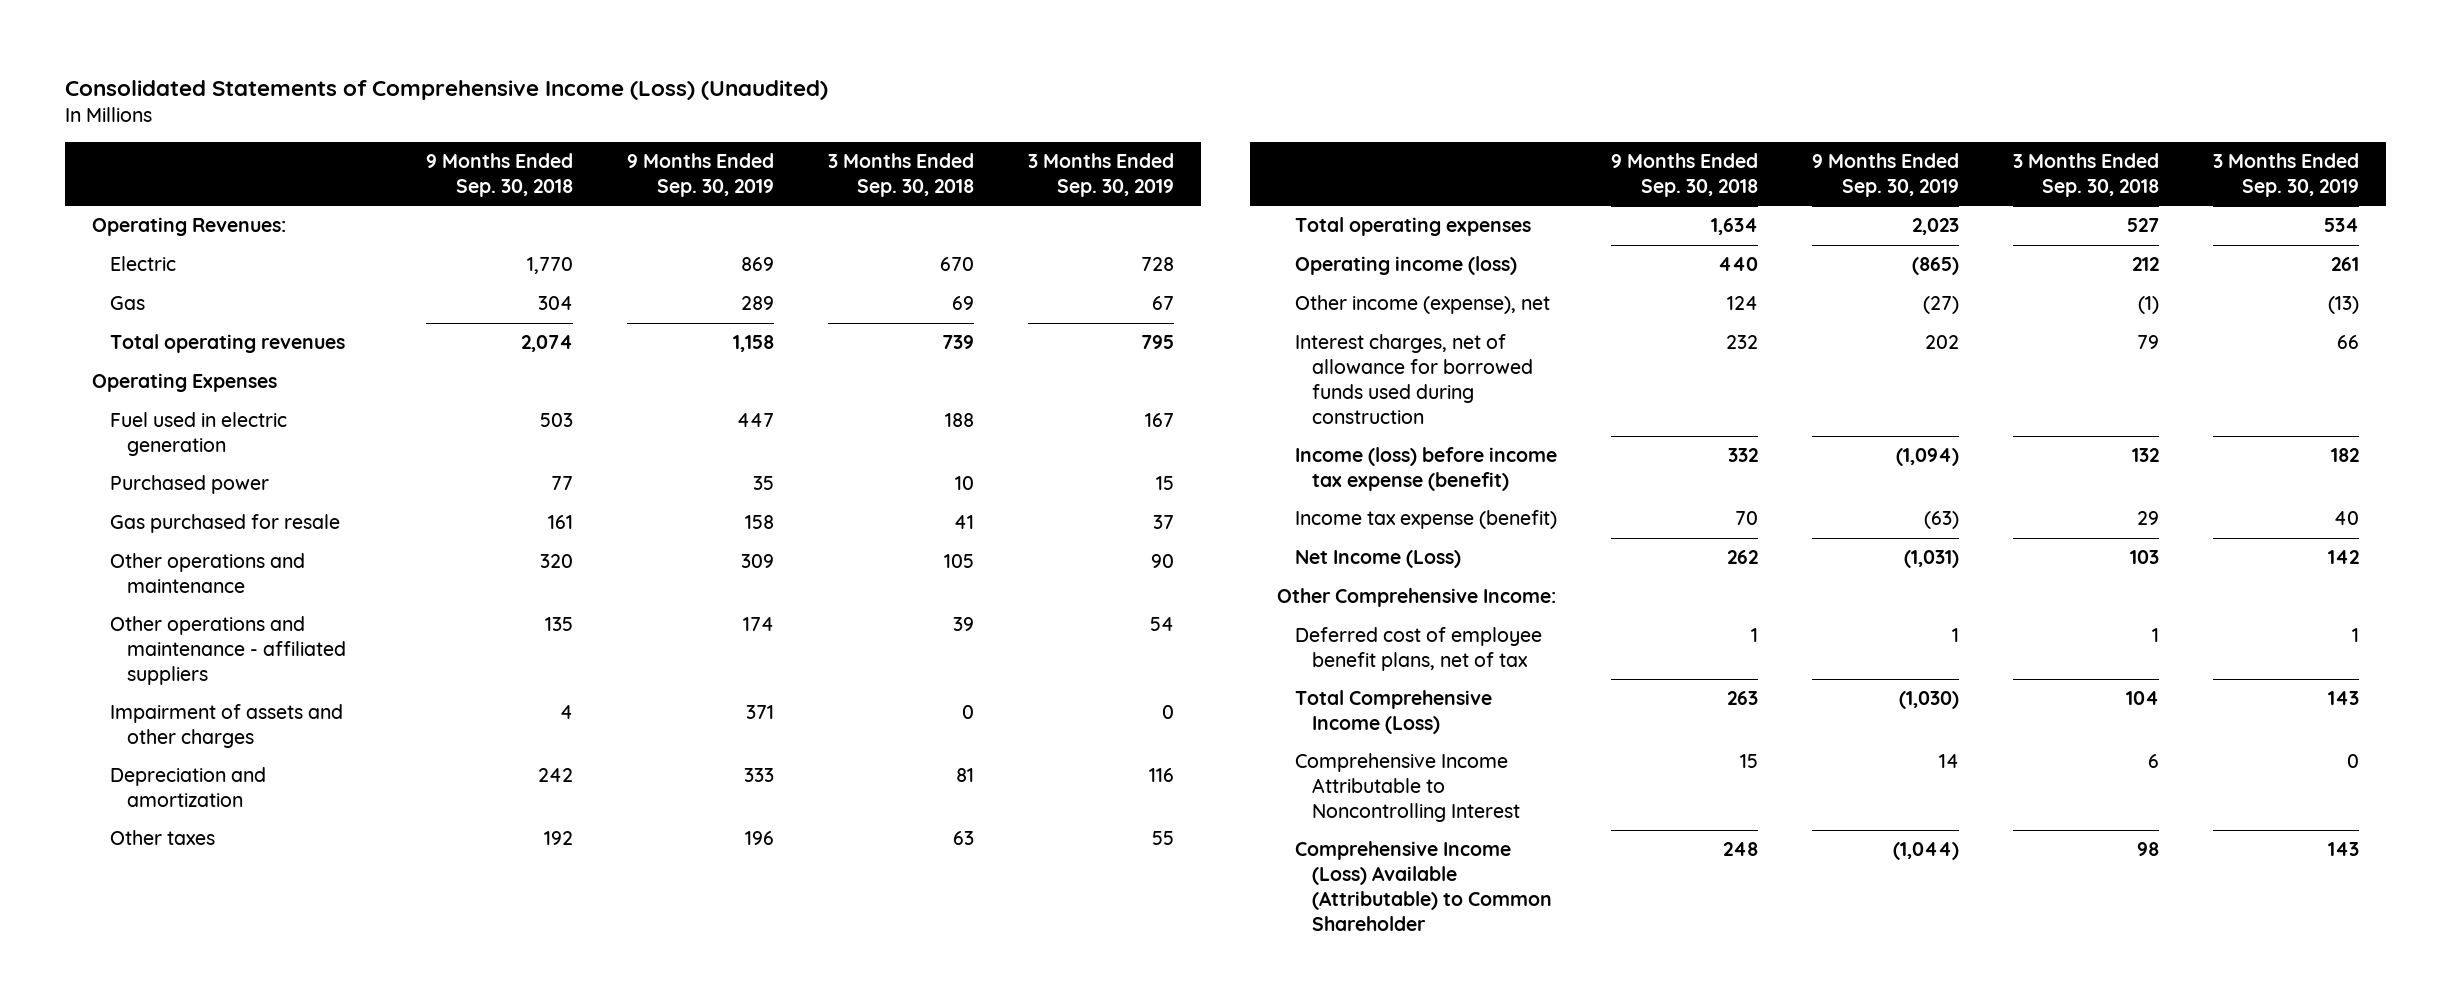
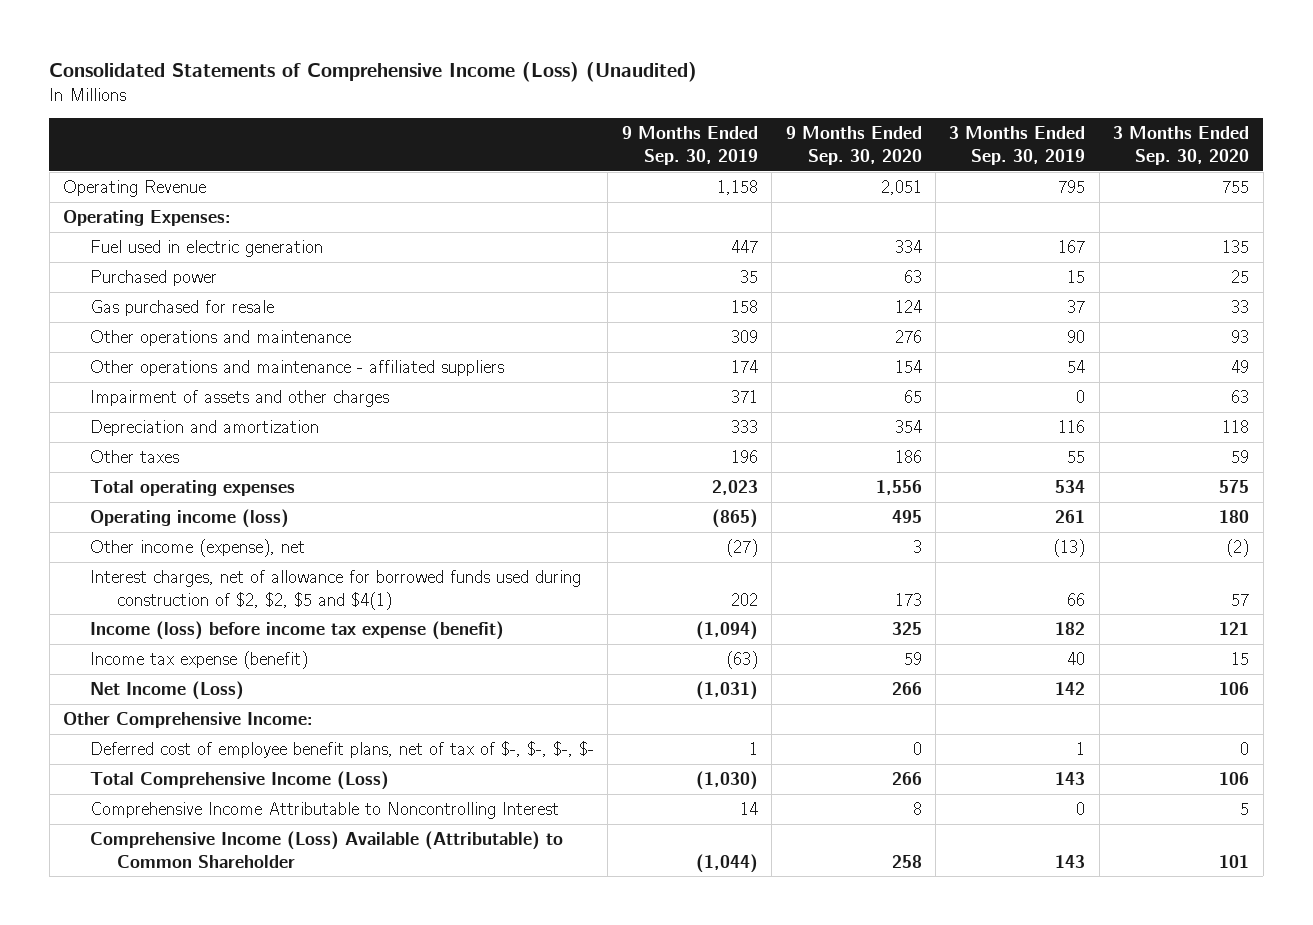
- | 9 Months Ended Sep. 30, 2018 | 9 Months Ended Sep. 30, 2019 | 3 Months Ended Sep. 30, 2018 | 3 Months Ended Sep. 30, 2019
+ | 9 Months Ended Sep. 30, 2019 | 9 Months Ended Sep. 30, 2020 | 3 Months Ended Sep. 30, 2019 | 3 Months Ended Sep. 30, 2020
- Operating Revenues:
- Electric | 1,770 | 869 | 670 | 728
- Gas | 304 | 289 | 69 | 67
- Total operating revenues | 2,074 | 1,158 | 739 | 795
- Operating Expenses
+ Operating Revenue | 1,158 | 2,051 | 795 | 755
+ Operating Expenses:
- Interest charges, net of allowance for borrowed funds used during construction | 232 | 202 | 79 | 66
+ Interest charges, net of allowance for borrowed funds used during construction of $2, $2, $5 and $4(1) | 202 | 173 | 66 | 57
- Deferred cost of employee benefit plans, net of tax | 1 | 1 | 1 | 1
+ Deferred cost of employee benefit plans, net of tax of $-, $-, $-, $- | 1 | 0 | 1 | 0

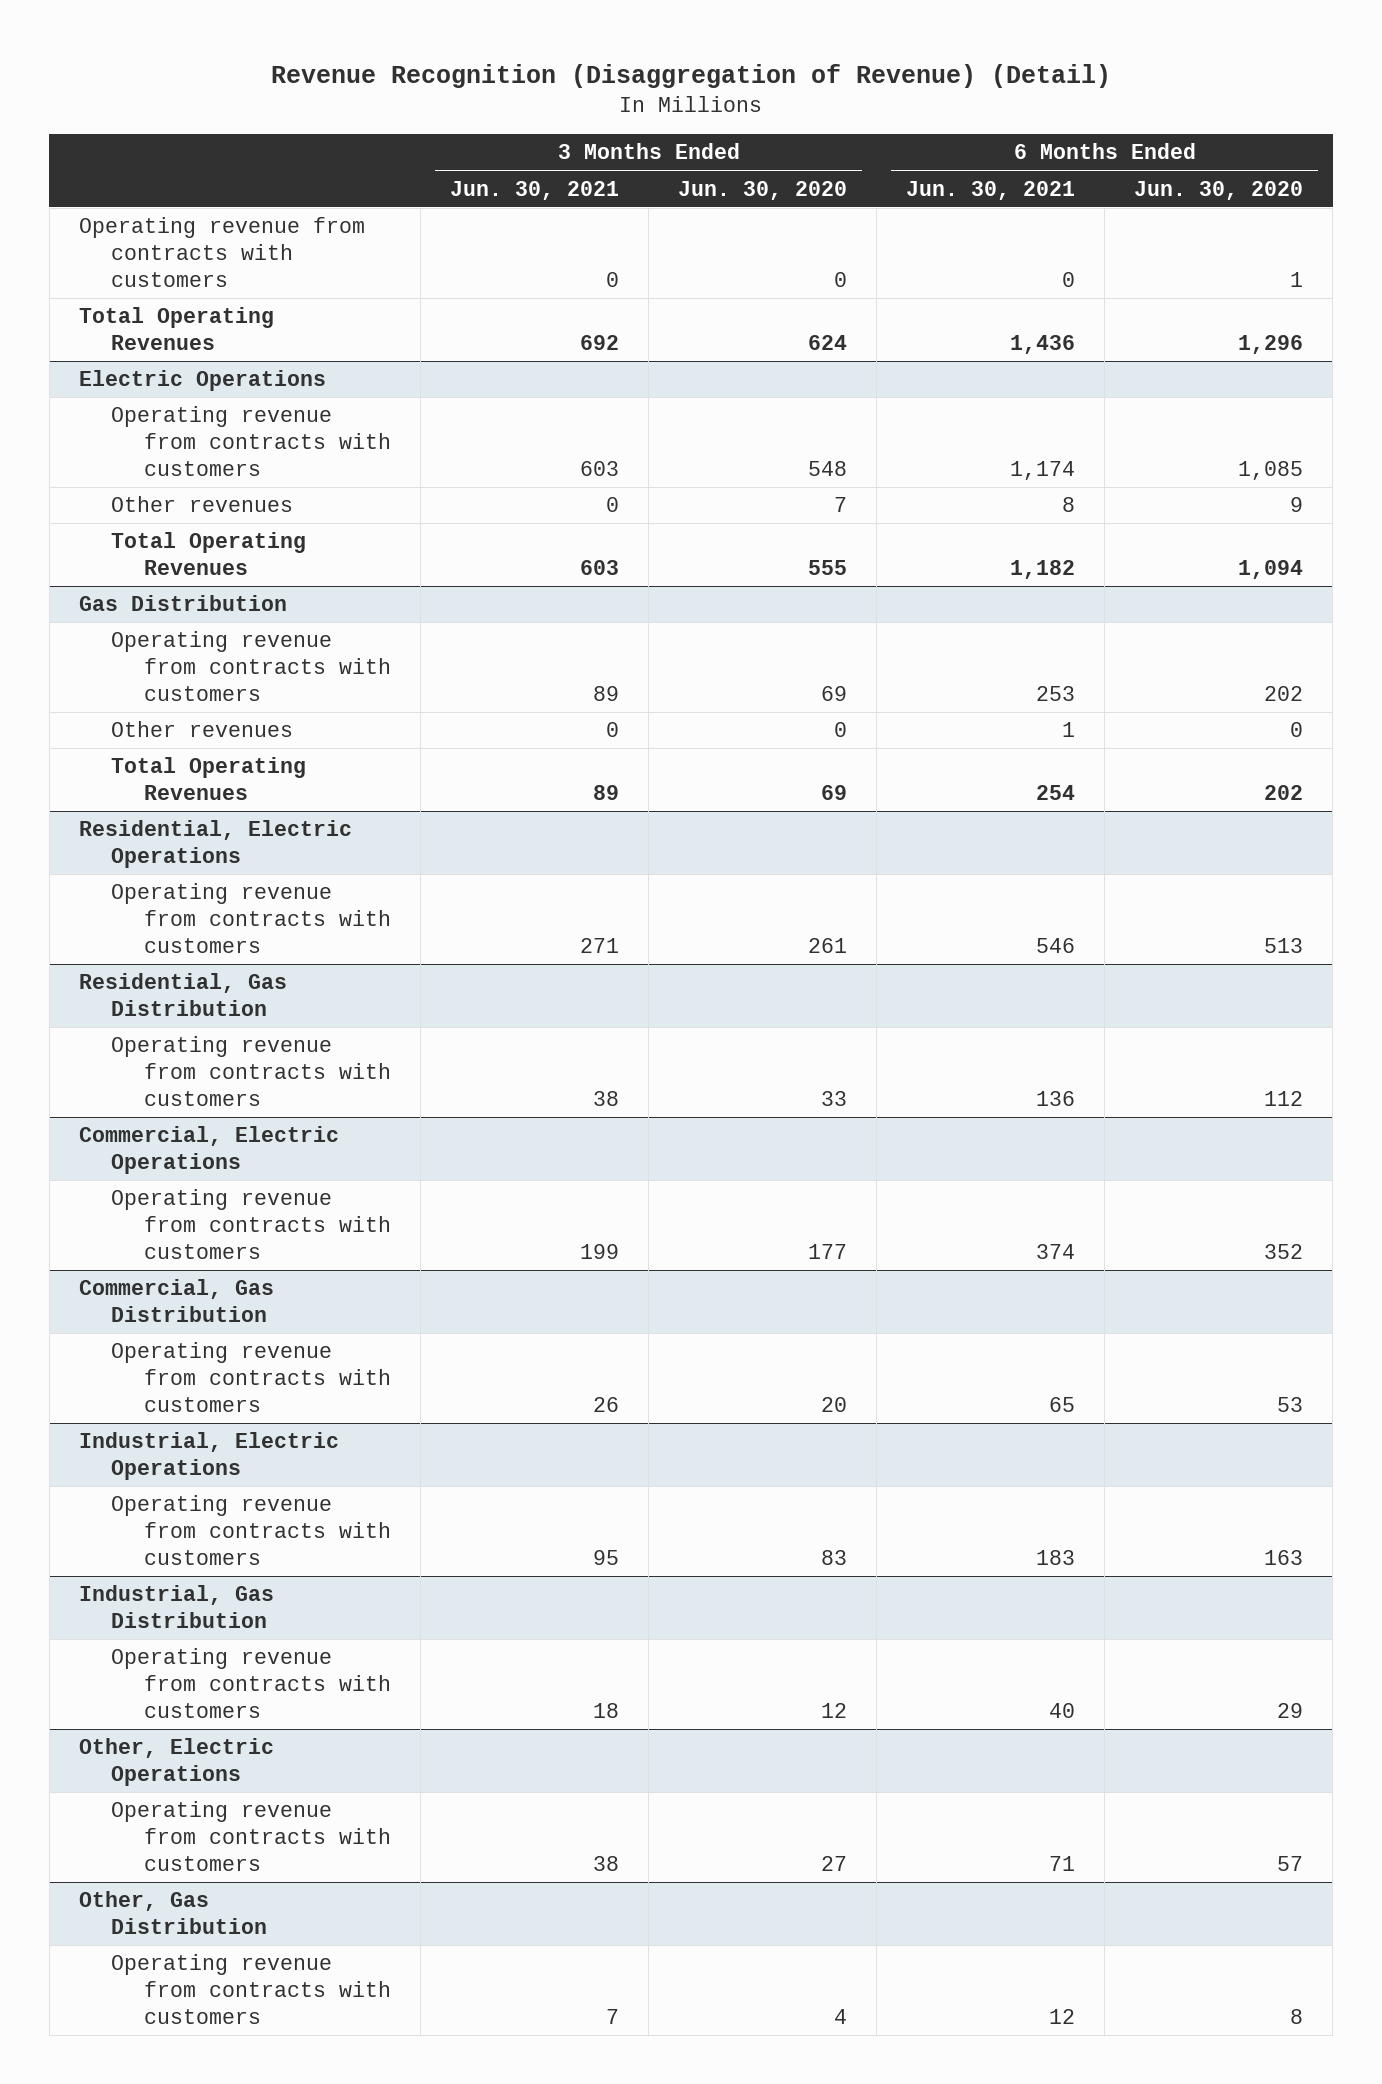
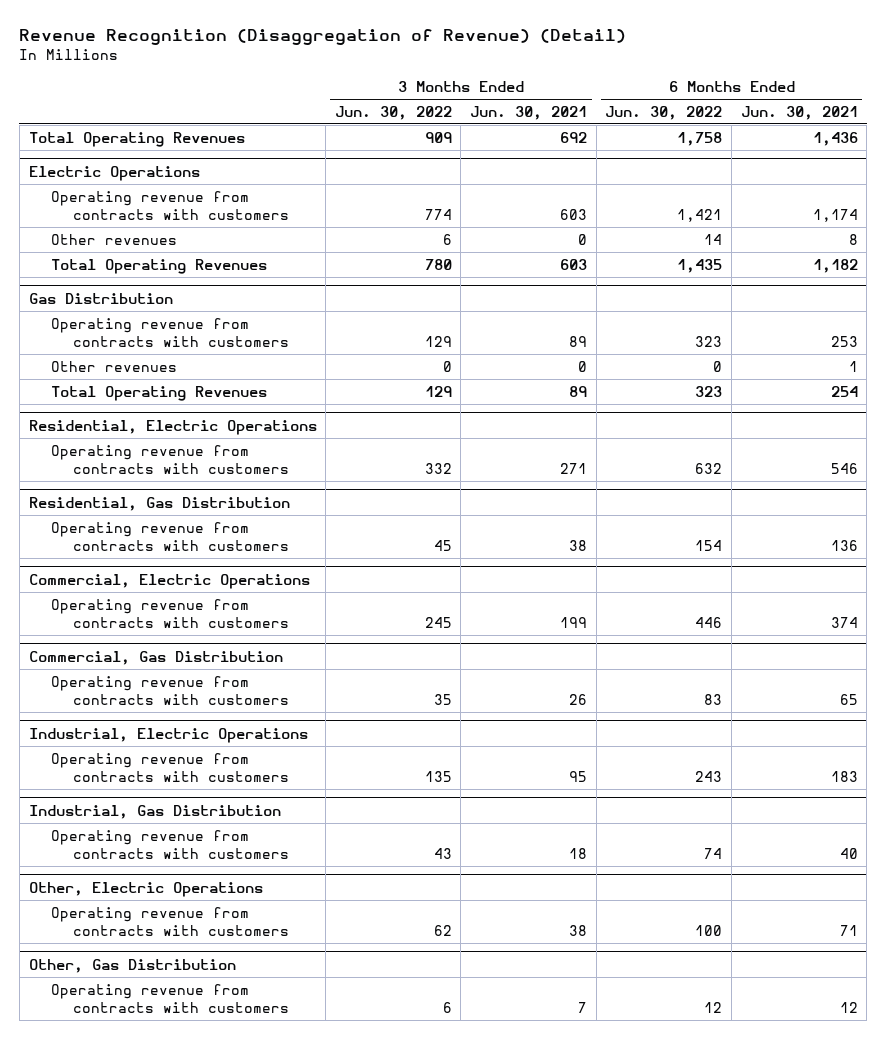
- | 3 Months Ended Jun. 30, 2021 | 3 Months Ended Jun. 30, 2020 | 6 Months Ended Jun. 30, 2021 | 6 Months Ended Jun. 30, 2020
+ | 3 Months Ended Jun. 30, 2022 | 3 Months Ended Jun. 30, 2021 | 6 Months Ended Jun. 30, 2022 | 6 Months Ended Jun. 30, 2021
- Operating revenue from contracts with customers | 0 | 0 | 0 | 1

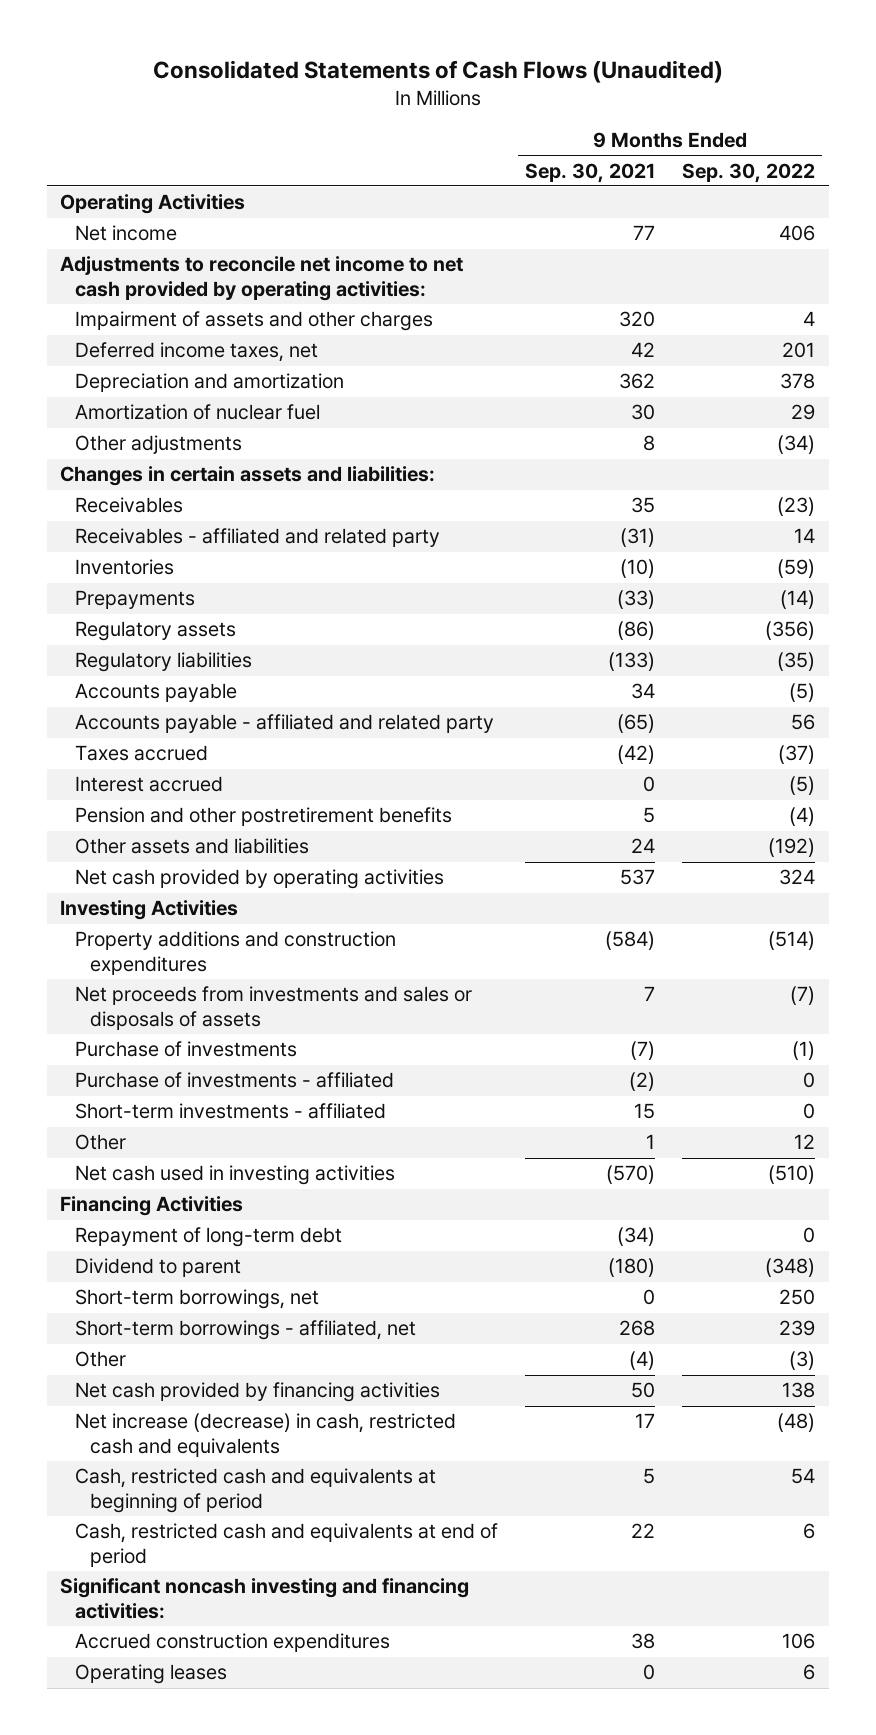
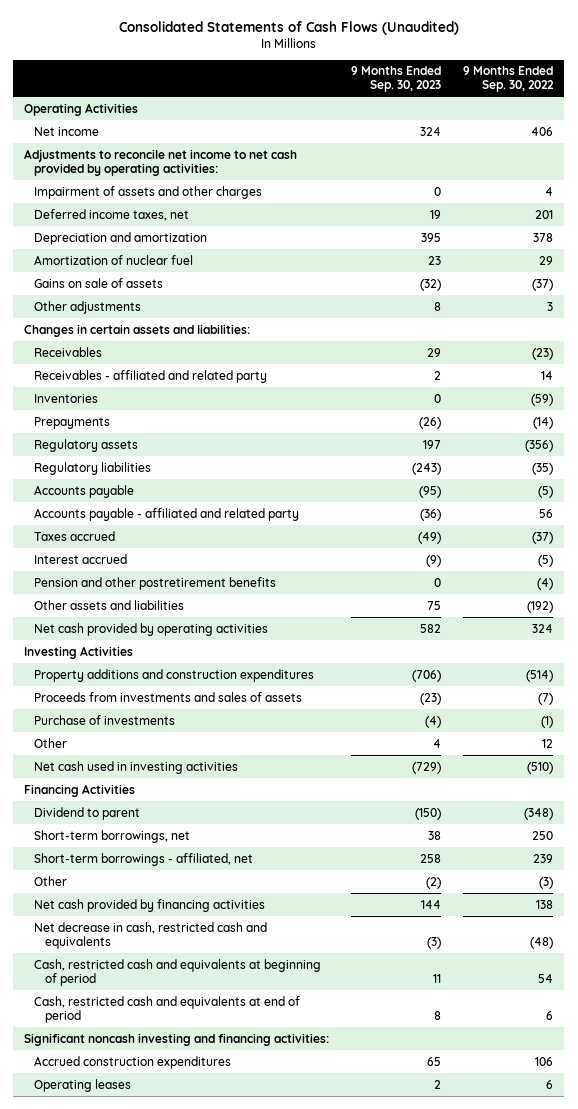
- | 9 Months Ended Sep. 30, 2021 | 9 Months Ended Sep. 30, 2022
+ | 9 Months Ended Sep. 30, 2023 | 9 Months Ended Sep. 30, 2022
- Other adjustments | 8 | (34)
+ Gains on sale of assets | (32) | (37)
+ Other adjustments | 8 | 3
- Net proceeds from investments and sales or disposals of assets | 7 | (7)
+ Proceeds from investments and sales of assets | (23) | (7)
- Purchase of investments - affiliated | (2) | 0
- Short-term investments - affiliated | 15 | 0
- Repayment of long-term debt | (34) | 0
- Net increase (decrease) in cash, restricted cash and equivalents | 17 | (48)
+ Net decrease in cash, restricted cash and equivalents | (3) | (48)

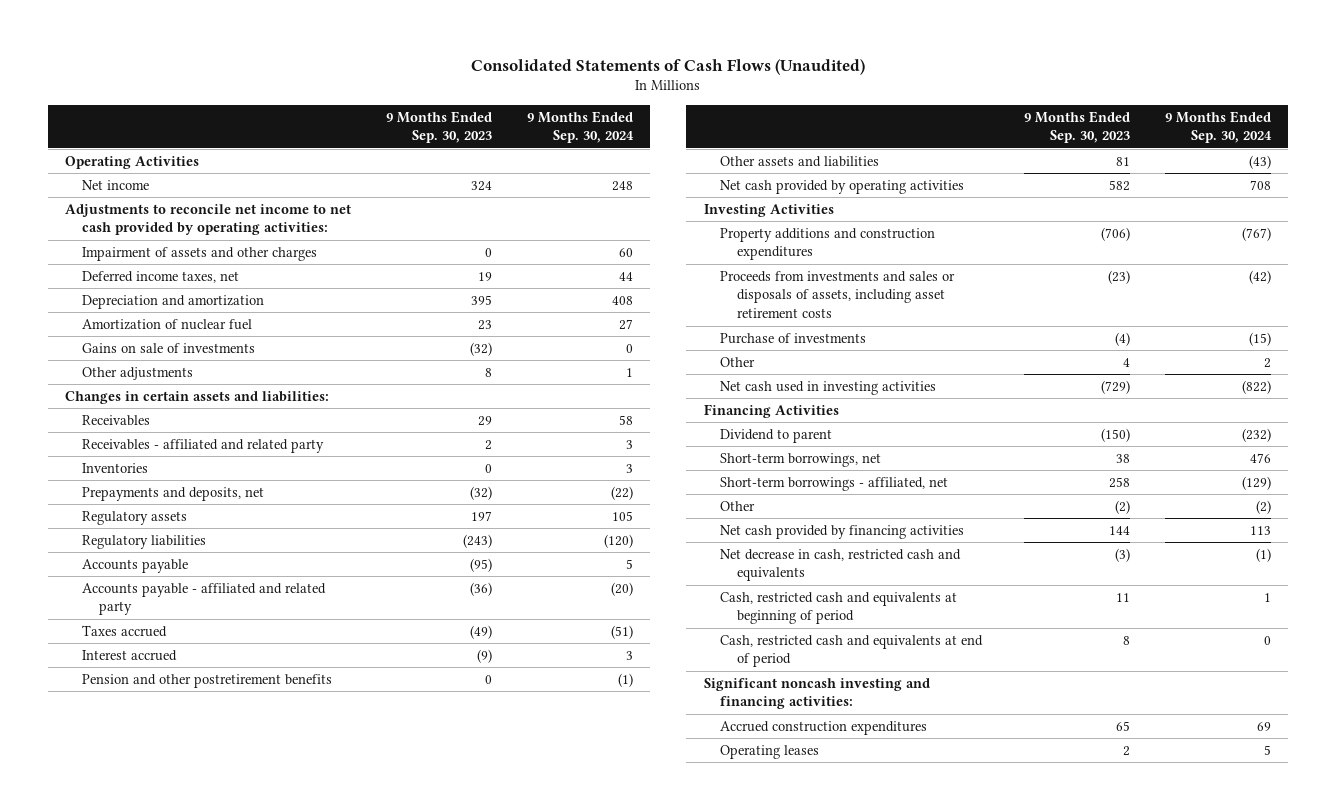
- | 9 Months Ended Sep. 30, 2023 | 9 Months Ended Sep. 30, 2022
+ | 9 Months Ended Sep. 30, 2023 | 9 Months Ended Sep. 30, 2024
- Gains on sale of assets | (32) | (37)
+ Gains on sale of investments | (32) | 0
- Prepayments | (26) | (14)
+ Prepayments and deposits, net | (32) | (22)
- Other assets and liabilities | 75 | (192)
+ Other assets and liabilities | 81 | (43)
- Proceeds from investments and sales of assets | (23) | (7)
+ Proceeds from investments and sales or disposals of assets, including asset retirement costs | (23) | (42)

